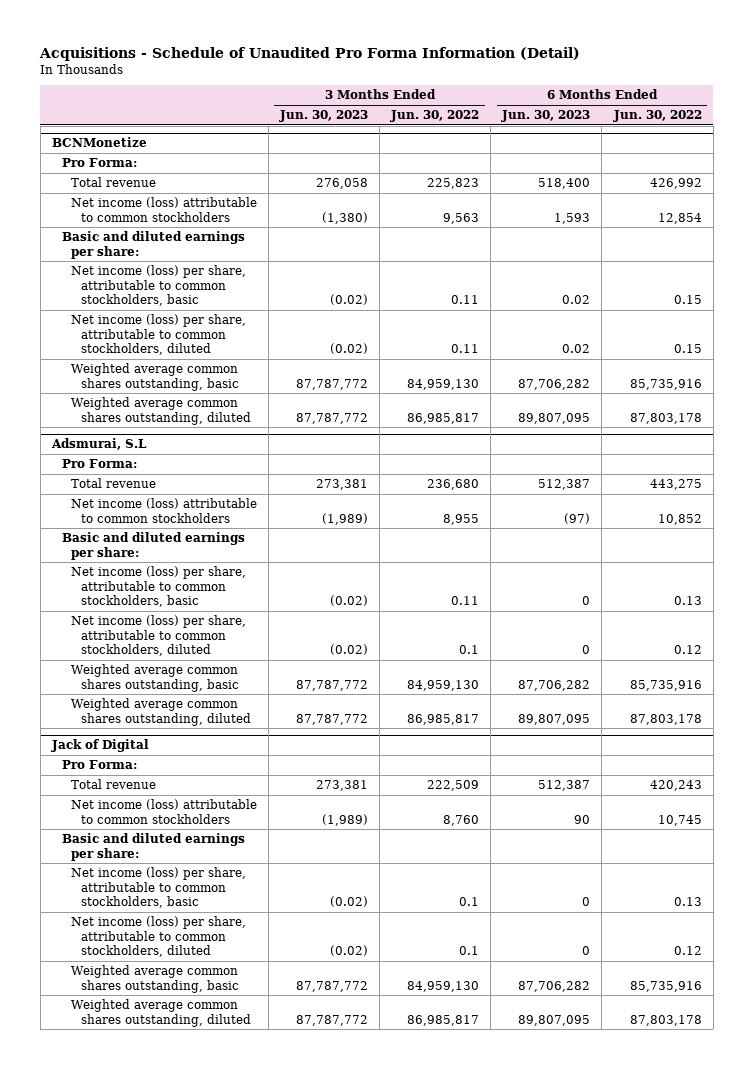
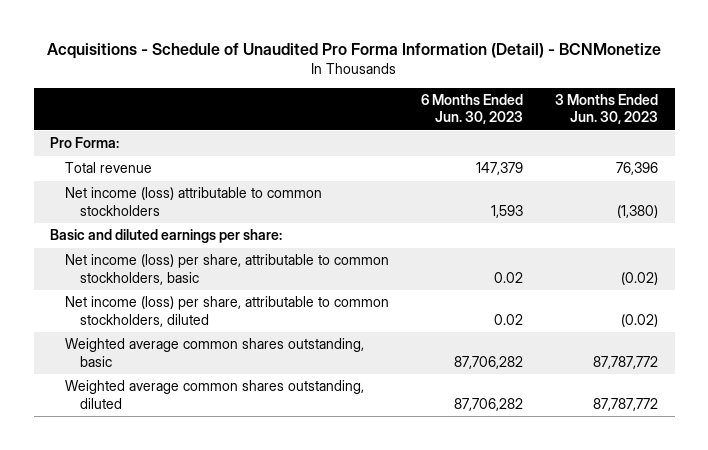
- Acquisitions - Schedule of Unaudited Pro Forma Information (Detail)
+ Acquisitions - Schedule of Unaudited Pro Forma Information (Detail) - BCNMonetize
- | 3 Months Ended Jun. 30, 2023 | 3 Months Ended Jun. 30, 2022 | 6 Months Ended Jun. 30, 2023 | 6 Months Ended Jun. 30, 2022
+ | 6 Months Ended Jun. 30, 2023 | 3 Months Ended Jun. 30, 2023
- BCNMonetize
- Total revenue | 276,058 | 225,823 | 518,400 | 426,992
+ Total revenue | 147,379 | 76,396
- Weighted average common shares outstanding, diluted | 87,787,772 | 86,985,817 | 89,807,095 | 87,803,178
- Adsmurai, S.L
- Pro Forma:
- Total revenue | 273,381 | 236,680 | 512,387 | 443,275
- Net income (loss) attributable to common stockholders | (1,989) | 8,955 | (97) | 10,852
- Basic and diluted earnings per share:
- Net income (loss) per share, attributable to common stockholders, basic | (0.02) | 0.11 | 0 | 0.13
- Net income (loss) per share, attributable to common stockholders, diluted | (0.02) | 0.1 | 0 | 0.12
- Weighted average common shares outstanding, basic | 87,787,772 | 84,959,130 | 87,706,282 | 85,735,916
- Weighted average common shares outstanding, diluted | 87,787,772 | 86,985,817 | 89,807,095 | 87,803,178
- Jack of Digital
- Pro Forma:
- Total revenue | 273,381 | 222,509 | 512,387 | 420,243
- Net income (loss) attributable to common stockholders | (1,989) | 8,760 | 90 | 10,745
- Basic and diluted earnings per share:
- Net income (loss) per share, attributable to common stockholders, basic | (0.02) | 0.1 | 0 | 0.13
- Net income (loss) per share, attributable to common stockholders, diluted | (0.02) | 0.1 | 0 | 0.12
- Weighted average common shares outstanding, basic | 87,787,772 | 84,959,130 | 87,706,282 | 85,735,916
- Weighted average common shares outstanding, diluted | 87,787,772 | 86,985,817 | 89,807,095 | 87,803,178
+ Weighted average common shares outstanding, diluted | 87,706,282 | 87,787,772

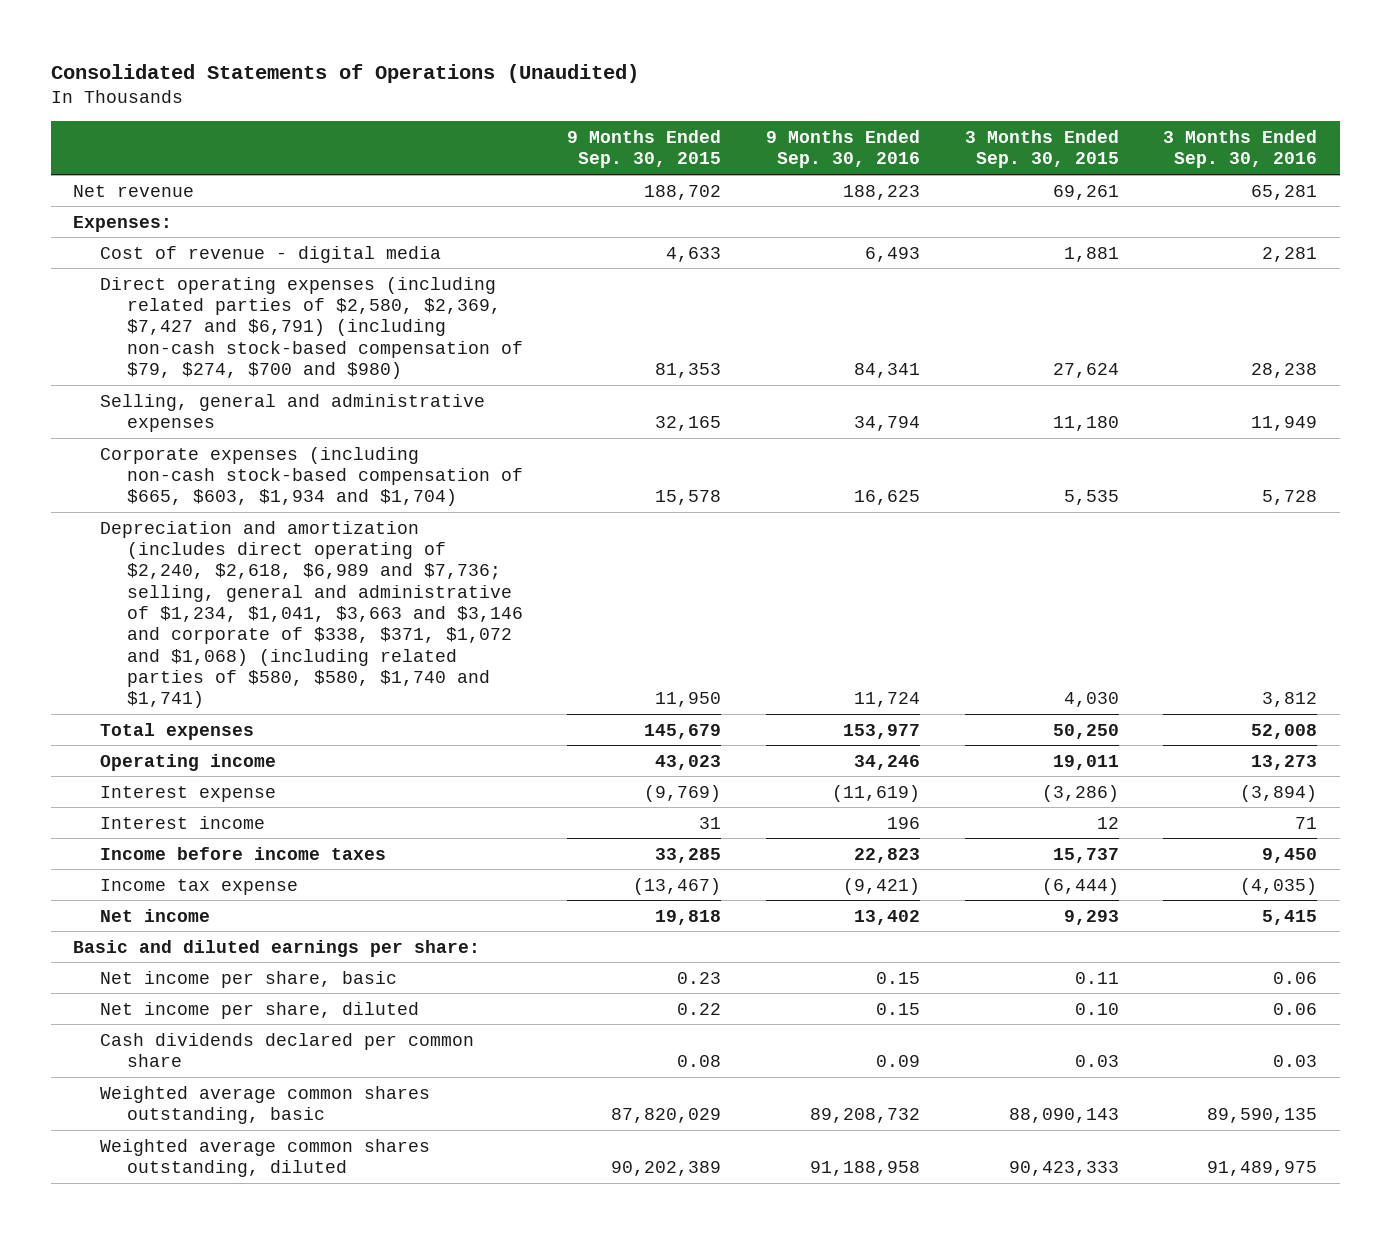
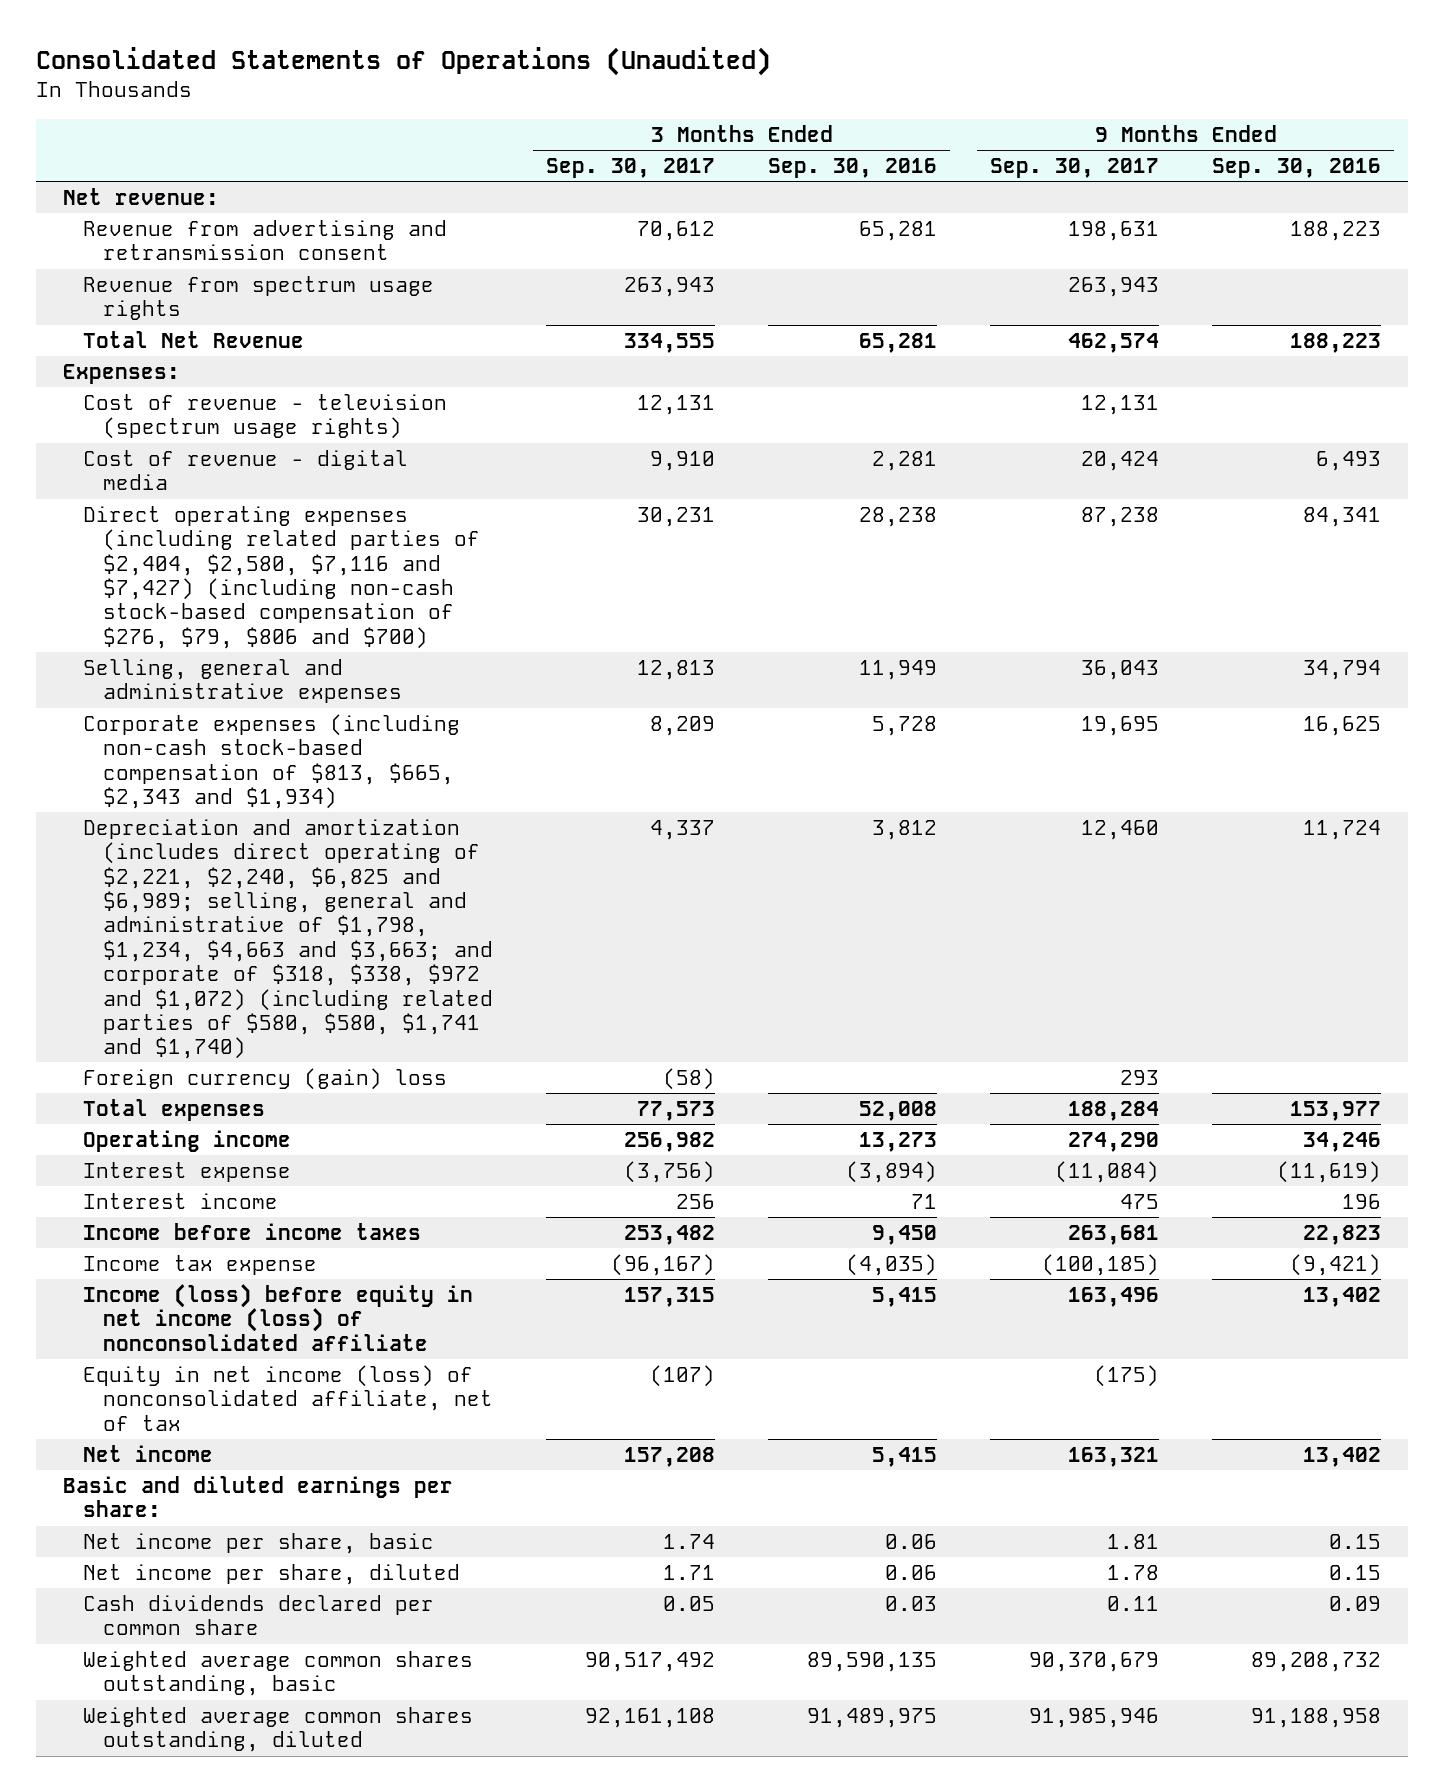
- | 9 Months Ended Sep. 30, 2015 | 9 Months Ended Sep. 30, 2016 | 3 Months Ended Sep. 30, 2015 | 3 Months Ended Sep. 30, 2016
+ | 3 Months Ended Sep. 30, 2017 | 3 Months Ended Sep. 30, 2016 | 9 Months Ended Sep. 30, 2017 | 9 Months Ended Sep. 30, 2016
- Net revenue | 188,702 | 188,223 | 69,261 | 65,281
+ Net revenue:
+ Revenue from advertising and retransmission consent | 70,612 | 65,281 | 198,631 | 188,223
+ Revenue from spectrum usage rights | 263,943 | | 263,943 |
+ Total Net Revenue | 334,555 | 65,281 | 462,574 | 188,223
+ Cost of revenue - television (spectrum usage rights) | 12,131 | | 12,131 |
- Direct operating expenses (including related parties of $2,580, $2,369, $7,427 and $6,791) (including non-cash stock-based compensation of $79, $274, $700 and $980) | 81,353 | 84,341 | 27,624 | 28,238
+ Direct operating expenses (including related parties of $2,404, $2,580, $7,116 and $7,427) (including non-cash stock-based compensation of $276, $79, $806 and $700) | 30,231 | 28,238 | 87,238 | 84,341
- Corporate expenses (including non-cash stock-based compensation of $665, $603, $1,934 and $1,704) | 15,578 | 16,625 | 5,535 | 5,728
- Depreciation and amortization (includes direct operating of $2,240, $2,618, $6,989 and $7,736; selling, general and administrative of $1,234, $1,041, $3,663 and $3,146 and corporate of $338, $371, $1,072 and $1,068) (including related parties of $580, $580, $1,740 and $1,741) | 11,950 | 11,724 | 4,030 | 3,812
+ Corporate expenses (including non-cash stock-based compensation of $813, $665, $2,343 and $1,934) | 8,209 | 5,728 | 19,695 | 16,625
+ Depreciation and amortization (includes direct operating of $2,221, $2,240, $6,825 and $6,989; selling, general and administrative of $1,798, $1,234, $4,663 and $3,663; and corporate of $318, $338, $972 and $1,072) (including related parties of $580, $580, $1,741 and $1,740) | 4,337 | 3,812 | 12,460 | 11,724
+ Foreign currency (gain) loss | (58) | | 293 |
+ Income (loss) before equity in net income (loss) of nonconsolidated affiliate | 157,315 | 5,415 | 163,496 | 13,402
+ Equity in net income (loss) of nonconsolidated affiliate, net of tax | (107) | | (175) |

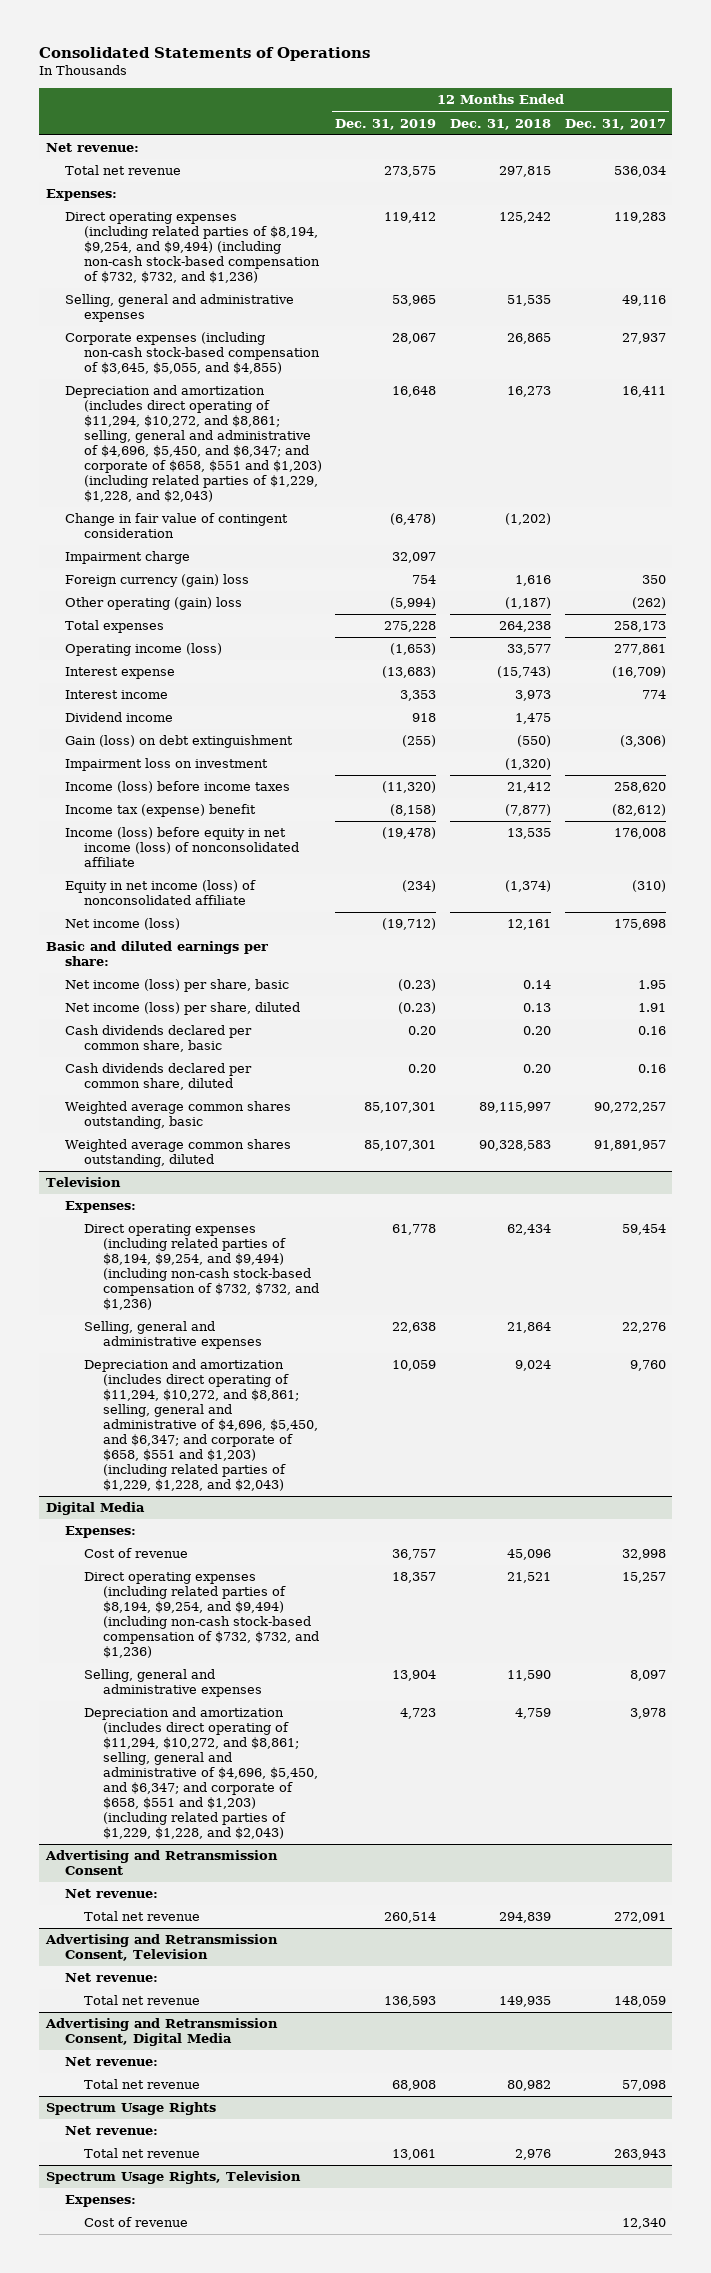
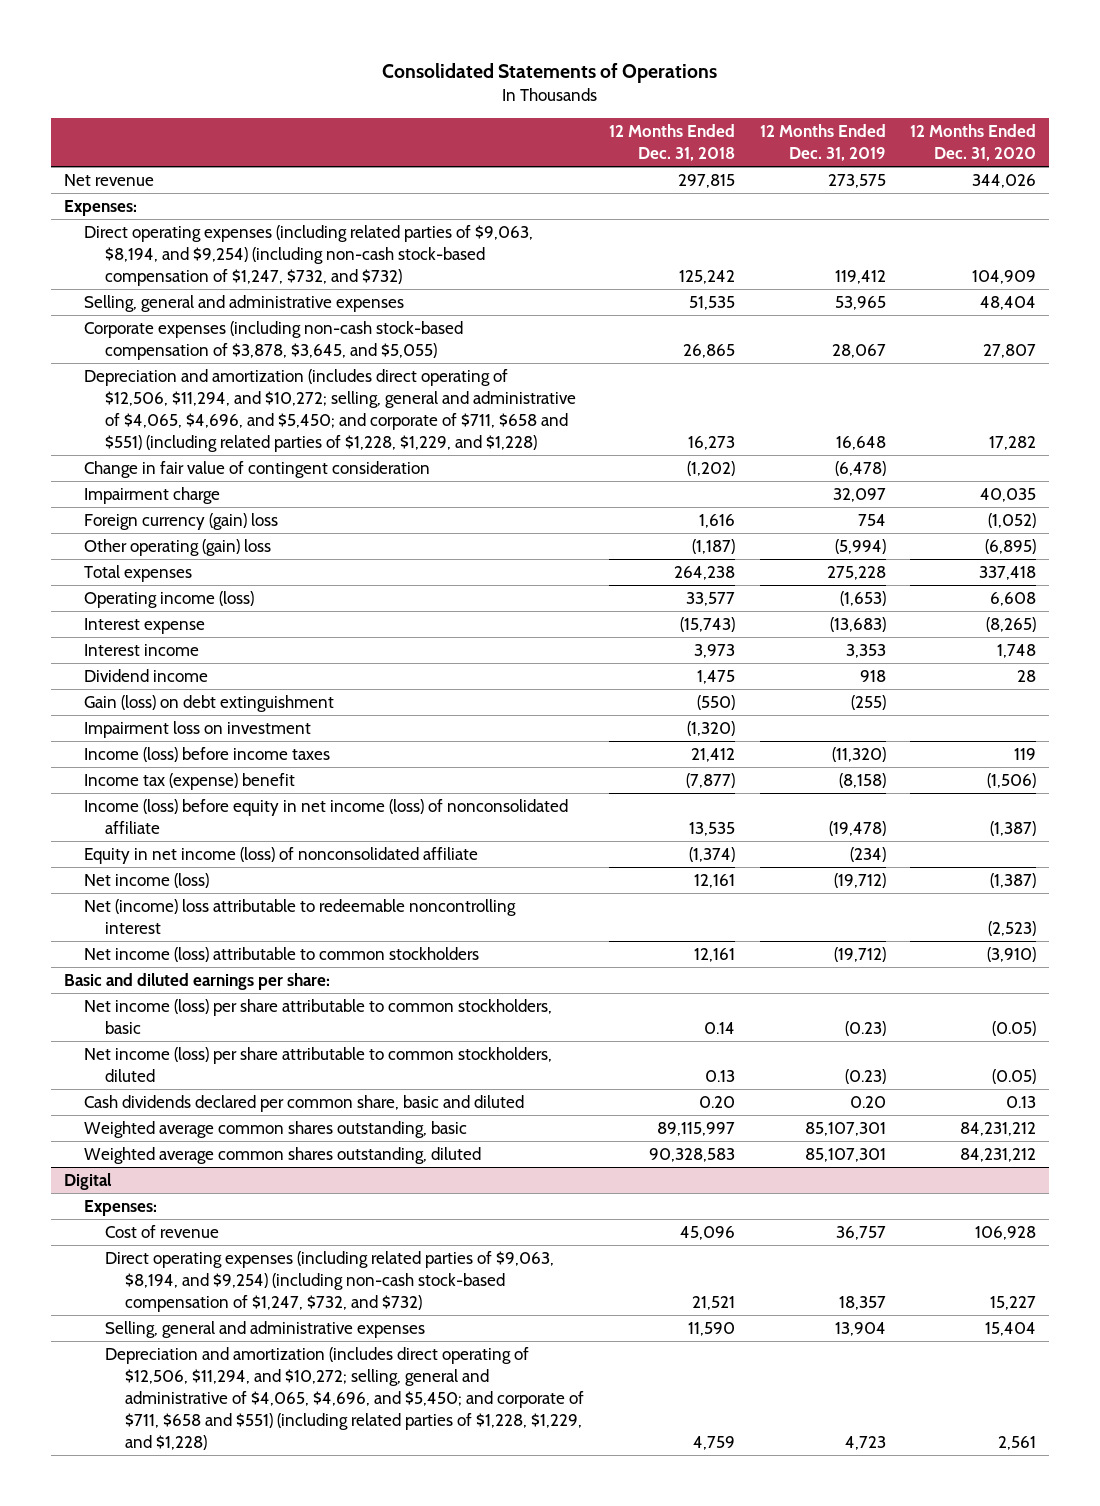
- | 12 Months Ended Dec. 31, 2019 | 12 Months Ended Dec. 31, 2018 | 12 Months Ended Dec. 31, 2017
+ | 12 Months Ended Dec. 31, 2018 | 12 Months Ended Dec. 31, 2019 | 12 Months Ended Dec. 31, 2020
- Net revenue:
- Total net revenue | 273,575 | 297,815 | 536,034
+ Net revenue | 297,815 | 273,575 | 344,026
- Direct operating expenses (including related parties of $8,194, $9,254, and $9,494) (including non-cash stock-based compensation of $732, $732, and $1,236) | 119,412 | 125,242 | 119,283
+ Direct operating expenses (including related parties of $9,063, $8,194, and $9,254) (including non-cash stock-based compensation of $1,247, $732, and $732) | 125,242 | 119,412 | 104,909
- Corporate expenses (including non-cash stock-based compensation of $3,645, $5,055, and $4,855) | 28,067 | 26,865 | 27,937
- Depreciation and amortization (includes direct operating of $11,294, $10,272, and $8,861; selling, general and administrative of $4,696, $5,450, and $6,347; and corporate of $658, $551 and $1,203) (including related parties of $1,229, $1,228, and $2,043) | 16,648 | 16,273 | 16,411
+ Corporate expenses (including non-cash stock-based compensation of $3,878, $3,645, and $5,055) | 26,865 | 28,067 | 27,807
+ Depreciation and amortization (includes direct operating of $12,506, $11,294, and $10,272; selling, general and administrative of $4,065, $4,696, and $5,450; and corporate of $711, $658 and $551) (including related parties of $1,228, $1,229, and $1,228) | 16,273 | 16,648 | 17,282
+ Net (income) loss attributable to redeemable noncontrolling interest | | | (2,523)
+ Net income (loss) attributable to common stockholders | 12,161 | (19,712) | (3,910)
- Net income (loss) per share, basic | (0.23) | 0.14 | 1.95
- Net income (loss) per share, diluted | (0.23) | 0.13 | 1.91
- Cash dividends declared per common share, basic | 0.20 | 0.20 | 0.16
- Cash dividends declared per common share, diluted | 0.20 | 0.20 | 0.16
+ Net income (loss) per share attributable to common stockholders, basic | 0.14 | (0.23) | (0.05)
+ Net income (loss) per share attributable to common stockholders, diluted | 0.13 | (0.23) | (0.05)
+ Cash dividends declared per common share, basic and diluted | 0.20 | 0.20 | 0.13
- Television
- Expenses:
- Direct operating expenses (including related parties of $8,194, $9,254, and $9,494) (including non-cash stock-based compensation of $732, $732, and $1,236) | 61,778 | 62,434 | 59,454
- Selling, general and administrative expenses | 22,638 | 21,864 | 22,276
- Depreciation and amortization (includes direct operating of $11,294, $10,272, and $8,861; selling, general and administrative of $4,696, $5,450, and $6,347; and corporate of $658, $551 and $1,203) (including related parties of $1,229, $1,228, and $2,043) | 10,059 | 9,024 | 9,760
- Digital Media
+ Digital
- Direct operating expenses (including related parties of $8,194, $9,254, and $9,494) (including non-cash stock-based compensation of $732, $732, and $1,236) | 18,357 | 21,521 | 15,257
+ Direct operating expenses (including related parties of $9,063, $8,194, and $9,254) (including non-cash stock-based compensation of $1,247, $732, and $732) | 21,521 | 18,357 | 15,227
- Depreciation and amortization (includes direct operating of $11,294, $10,272, and $8,861; selling, general and administrative of $4,696, $5,450, and $6,347; and corporate of $658, $551 and $1,203) (including related parties of $1,229, $1,228, and $2,043) | 4,723 | 4,759 | 3,978
- Advertising and Retransmission Consent
- Net revenue:
- Total net revenue | 260,514 | 294,839 | 272,091
- Advertising and Retransmission Consent, Television
- Net revenue:
- Total net revenue | 136,593 | 149,935 | 148,059
- Advertising and Retransmission Consent, Digital Media
- Net revenue:
- Total net revenue | 68,908 | 80,982 | 57,098
- Spectrum Usage Rights
- Net revenue:
- Total net revenue | 13,061 | 2,976 | 263,943
- Spectrum Usage Rights, Television
- Expenses:
- Cost of revenue | | | 12,340
+ Depreciation and amortization (includes direct operating of $12,506, $11,294, and $10,272; selling, general and administrative of $4,065, $4,696, and $5,450; and corporate of $711, $658 and $551) (including related parties of $1,228, $1,229, and $1,228) | 4,759 | 4,723 | 2,561

